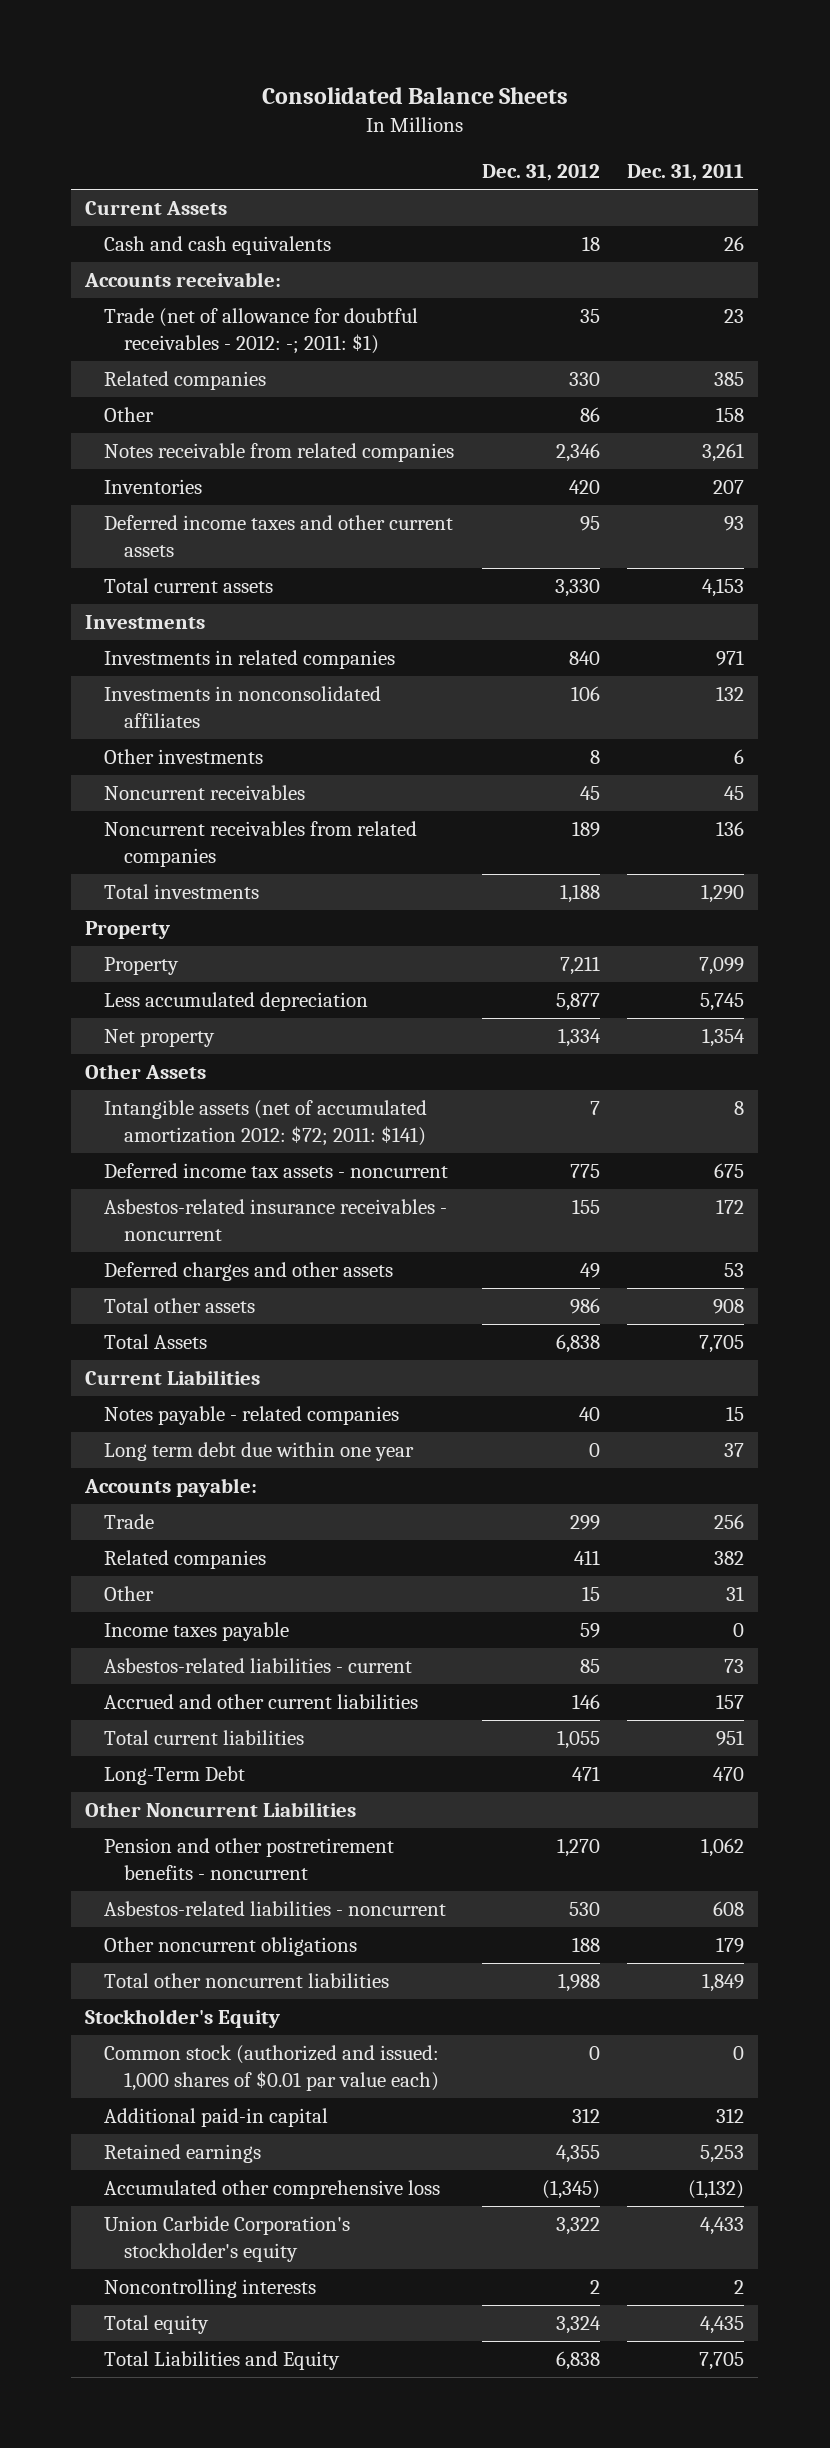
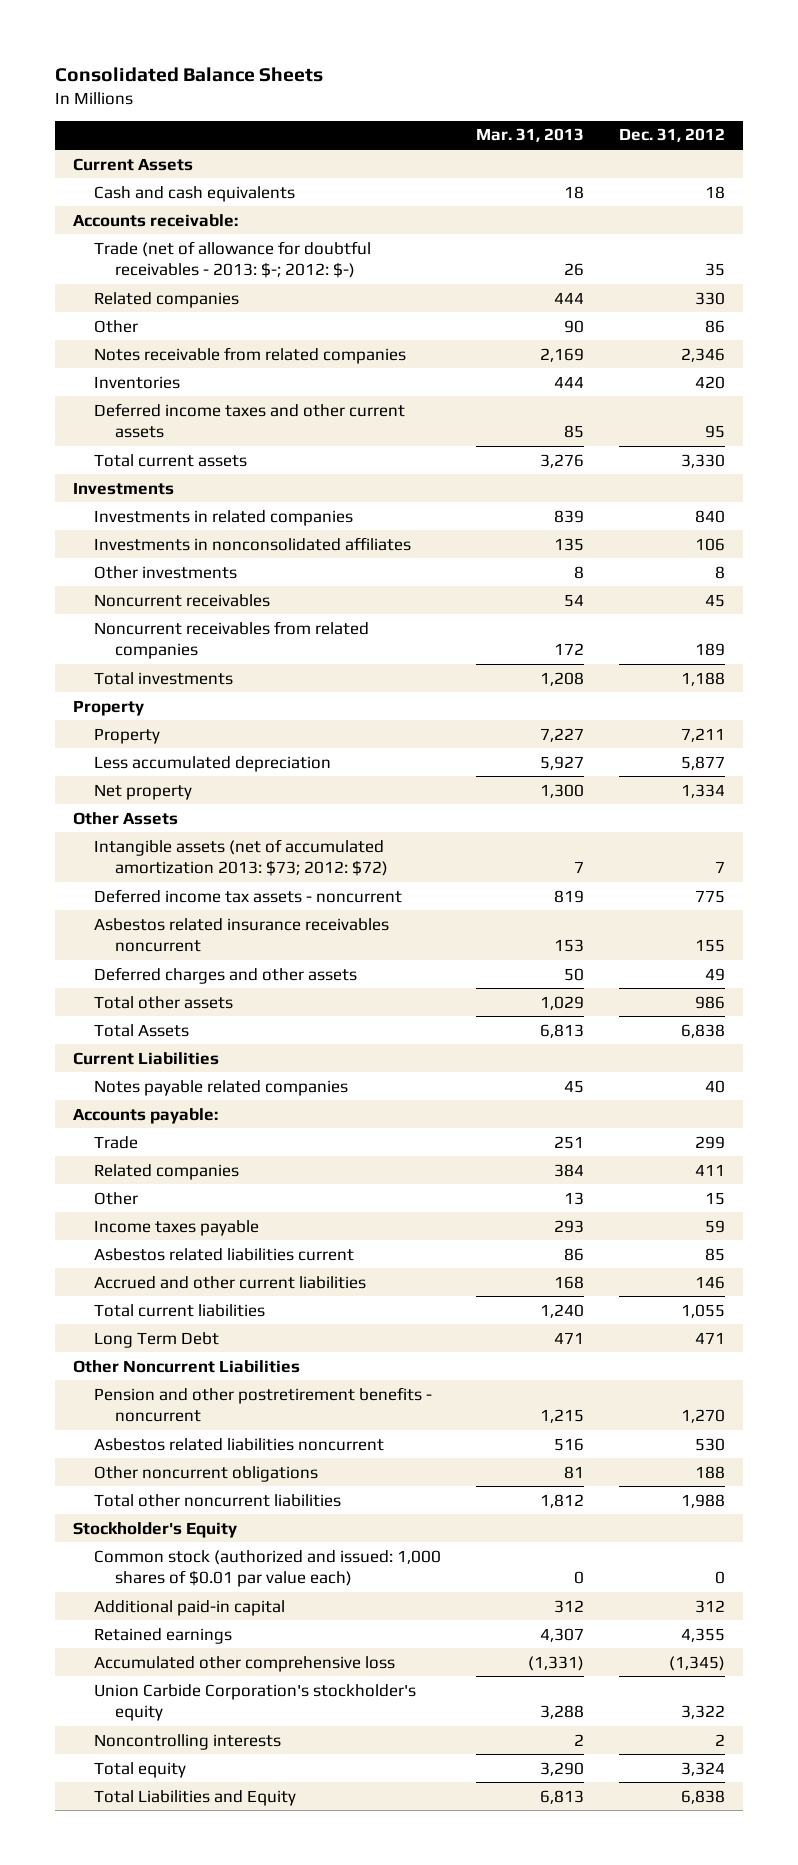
- | Dec. 31, 2012 | Dec. 31, 2011
+ | Mar. 31, 2013 | Dec. 31, 2012
- Trade (net of allowance for doubtful receivables - 2012: -; 2011: $1) | 35 | 23
+ Trade (net of allowance for doubtful receivables - 2013: $-; 2012: $-) | 26 | 35
- Intangible assets (net of accumulated amortization 2012: $72; 2011: $141) | 7 | 8
+ Intangible assets (net of accumulated amortization 2013: $73; 2012: $72) | 7 | 7
- Asbestos-related insurance receivables - noncurrent | 155 | 172
+ Asbestos related insurance receivables noncurrent | 153 | 155
- Notes payable - related companies | 40 | 15
- Long term debt due within one year | 0 | 37
+ Notes payable related companies | 45 | 40
- Asbestos-related liabilities - current | 85 | 73
+ Asbestos related liabilities current | 86 | 85
- Long-Term Debt | 471 | 470
+ Long Term Debt | 471 | 471
- Asbestos-related liabilities - noncurrent | 530 | 608
+ Asbestos related liabilities noncurrent | 516 | 530

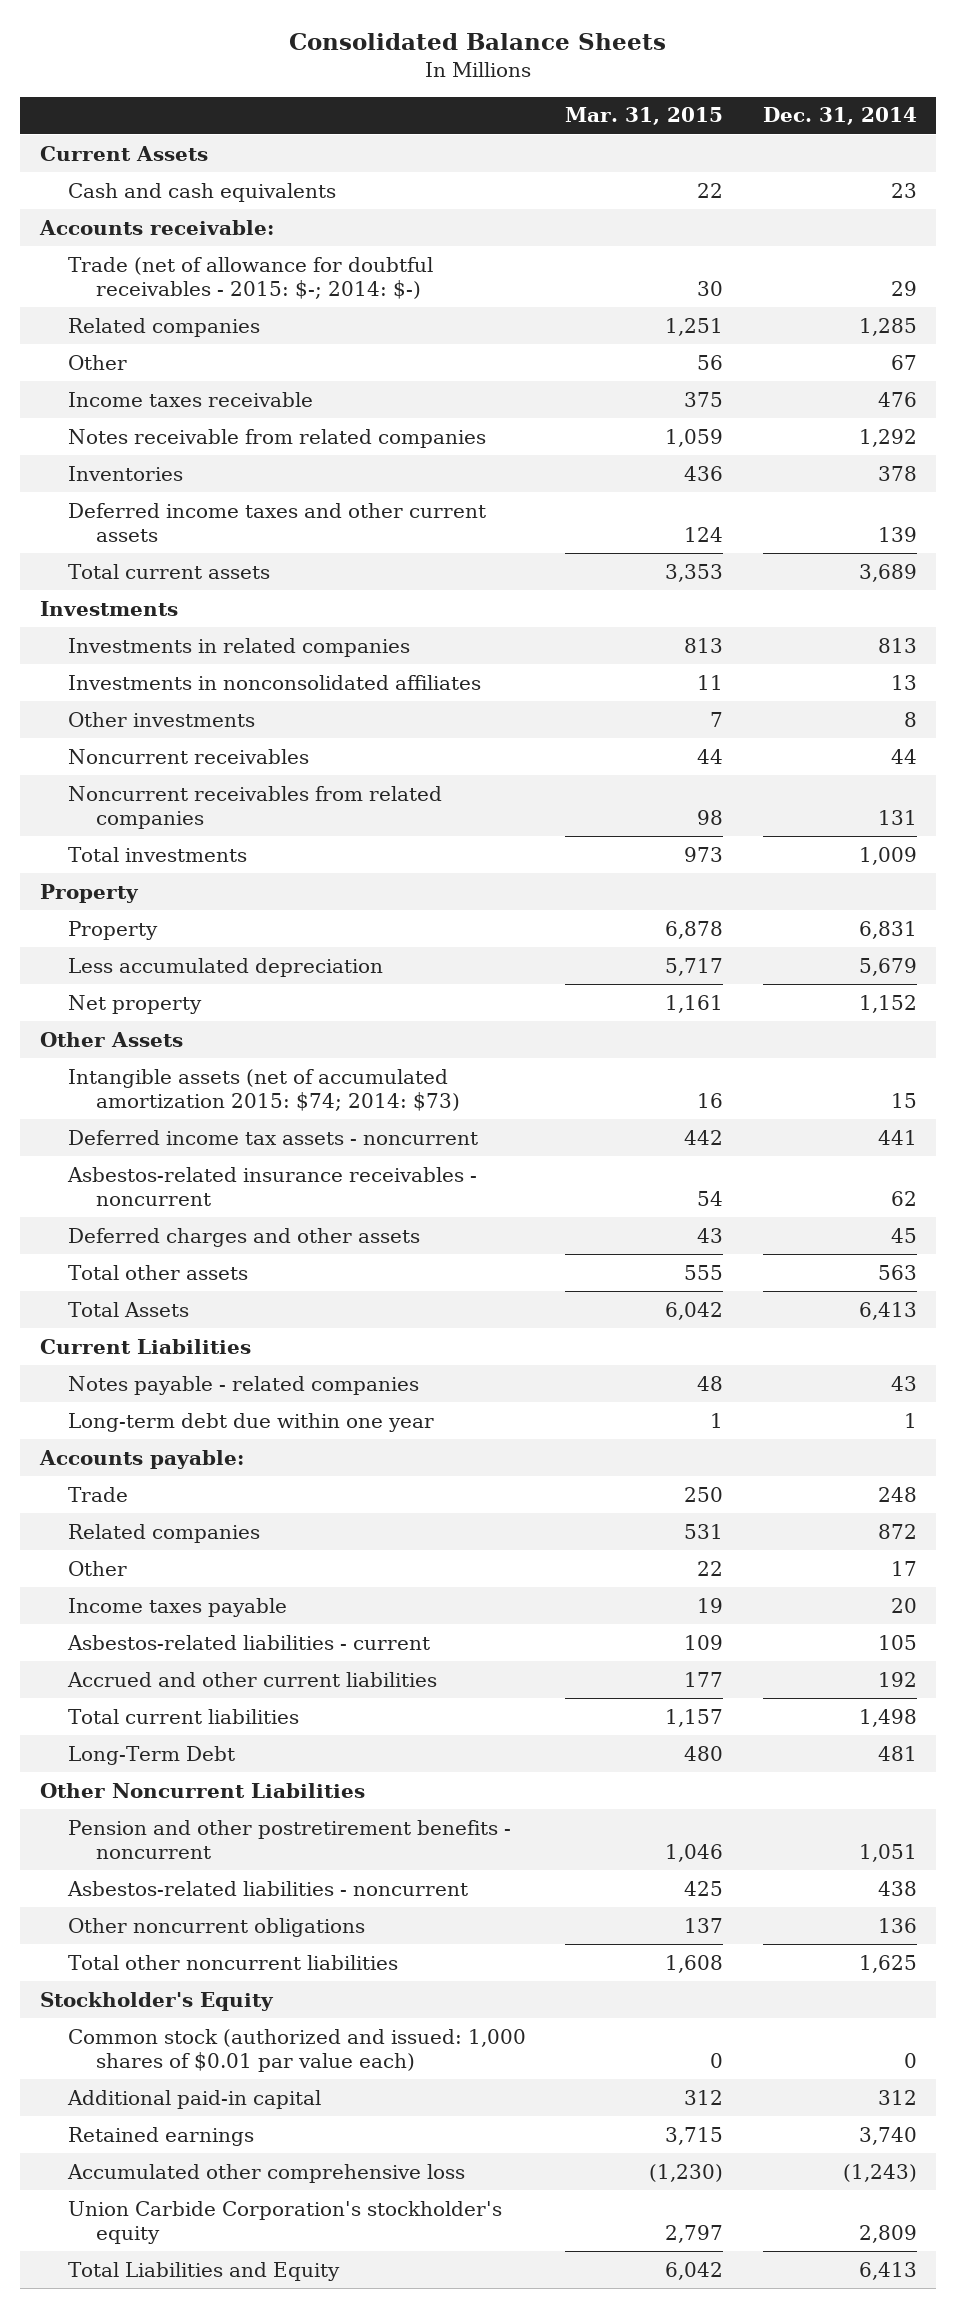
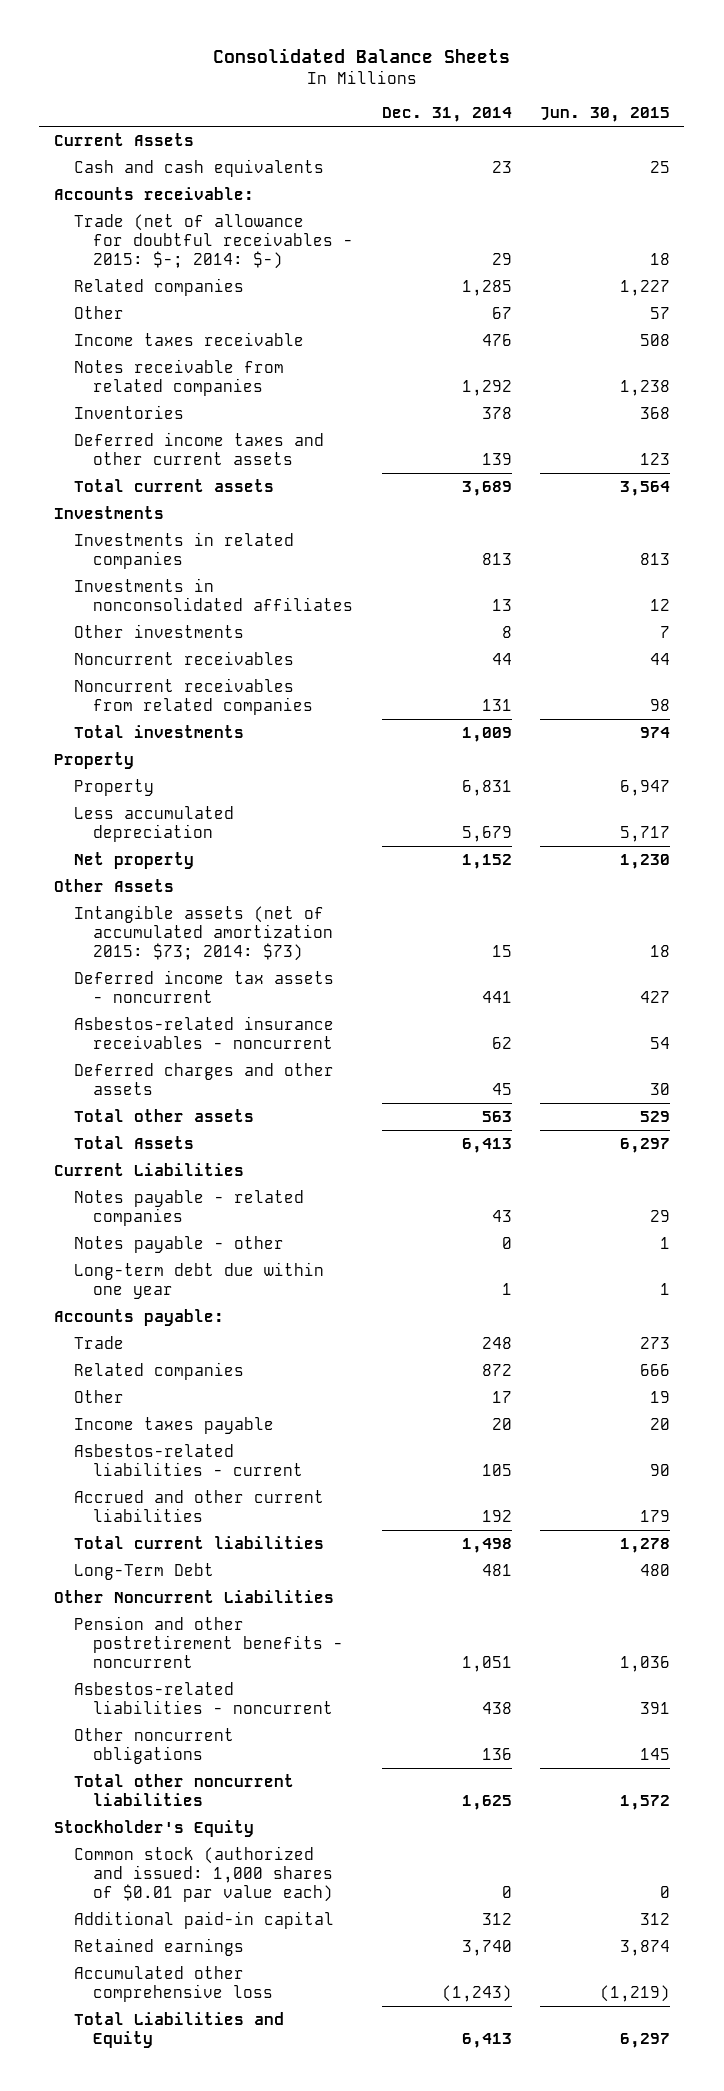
- | Mar. 31, 2015 | Dec. 31, 2014
+ | Dec. 31, 2014 | Jun. 30, 2015
- Intangible assets (net of accumulated amortization 2015: $74; 2014: $73) | 16 | 15
+ Intangible assets (net of accumulated amortization 2015: $73; 2014: $73) | 15 | 18
+ Notes payable - other | 0 | 1
- Union Carbide Corporation's stockholder's equity | 2,797 | 2,809

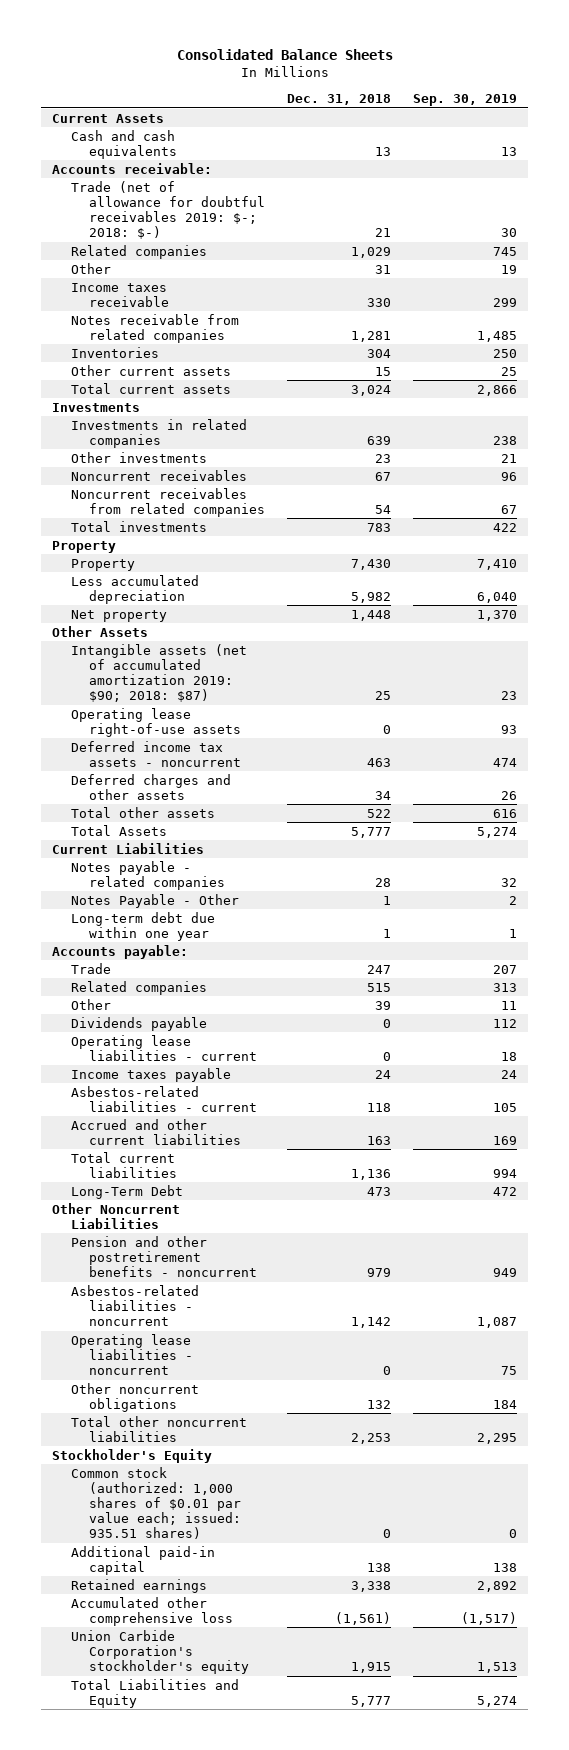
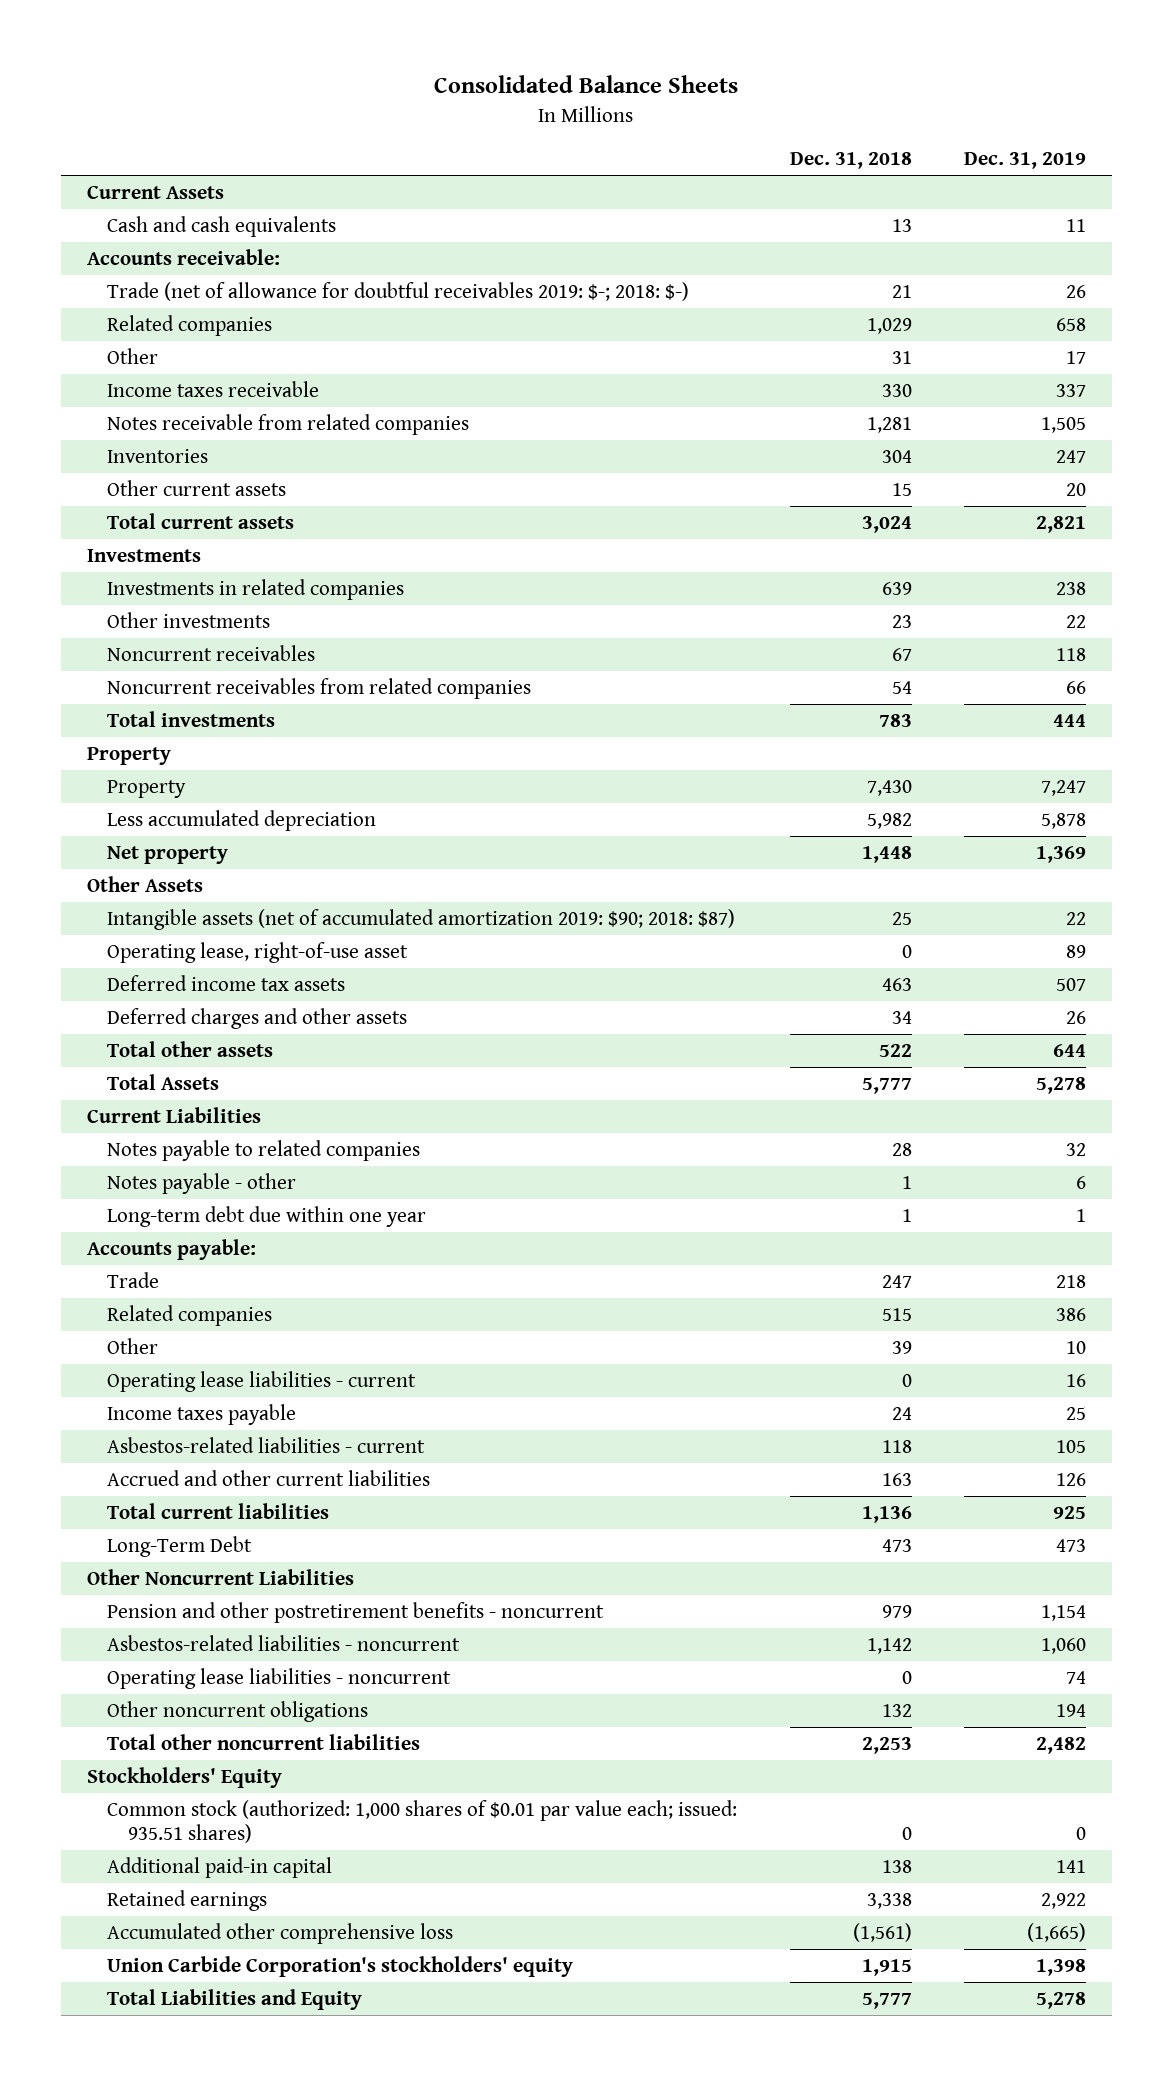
- | Dec. 31, 2018 | Sep. 30, 2019
+ | Dec. 31, 2018 | Dec. 31, 2019
- Operating lease right-of-use assets | 0 | 93
- Deferred income tax assets - noncurrent | 463 | 474
+ Operating lease, right-of-use asset | 0 | 89
+ Deferred income tax assets | 463 | 507
- Notes payable - related companies | 28 | 32
- Notes Payable - Other | 1 | 2
+ Notes payable to related companies | 28 | 32
+ Notes payable - other | 1 | 6
- Dividends payable | 0 | 112
- Stockholder's Equity
+ Stockholders' Equity
- Union Carbide Corporation's stockholder's equity | 1,915 | 1,513
+ Union Carbide Corporation's stockholders' equity | 1,915 | 1,398

